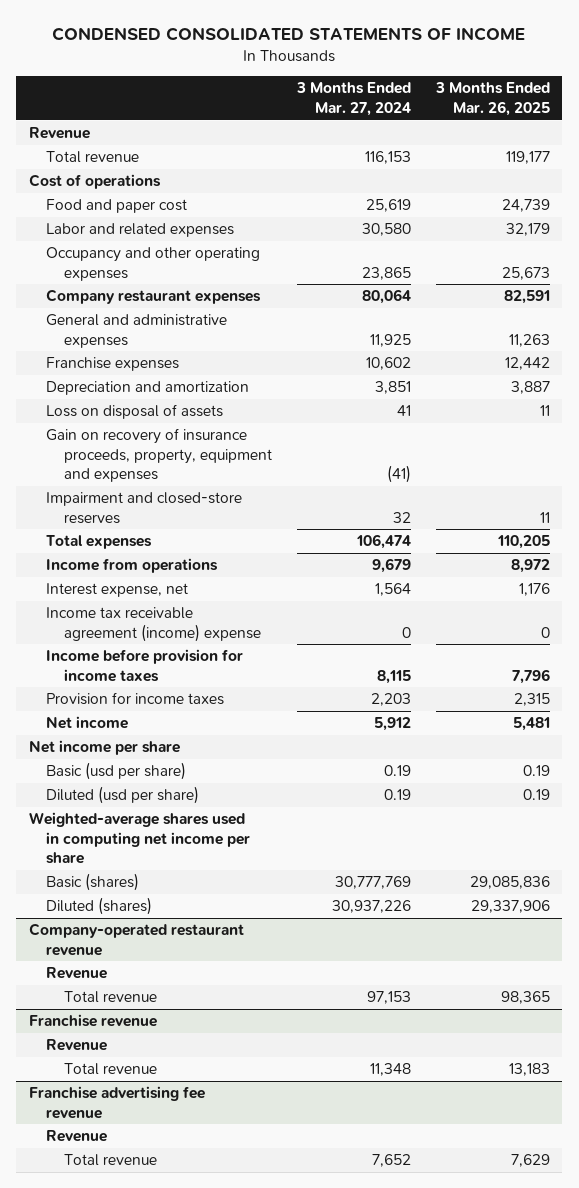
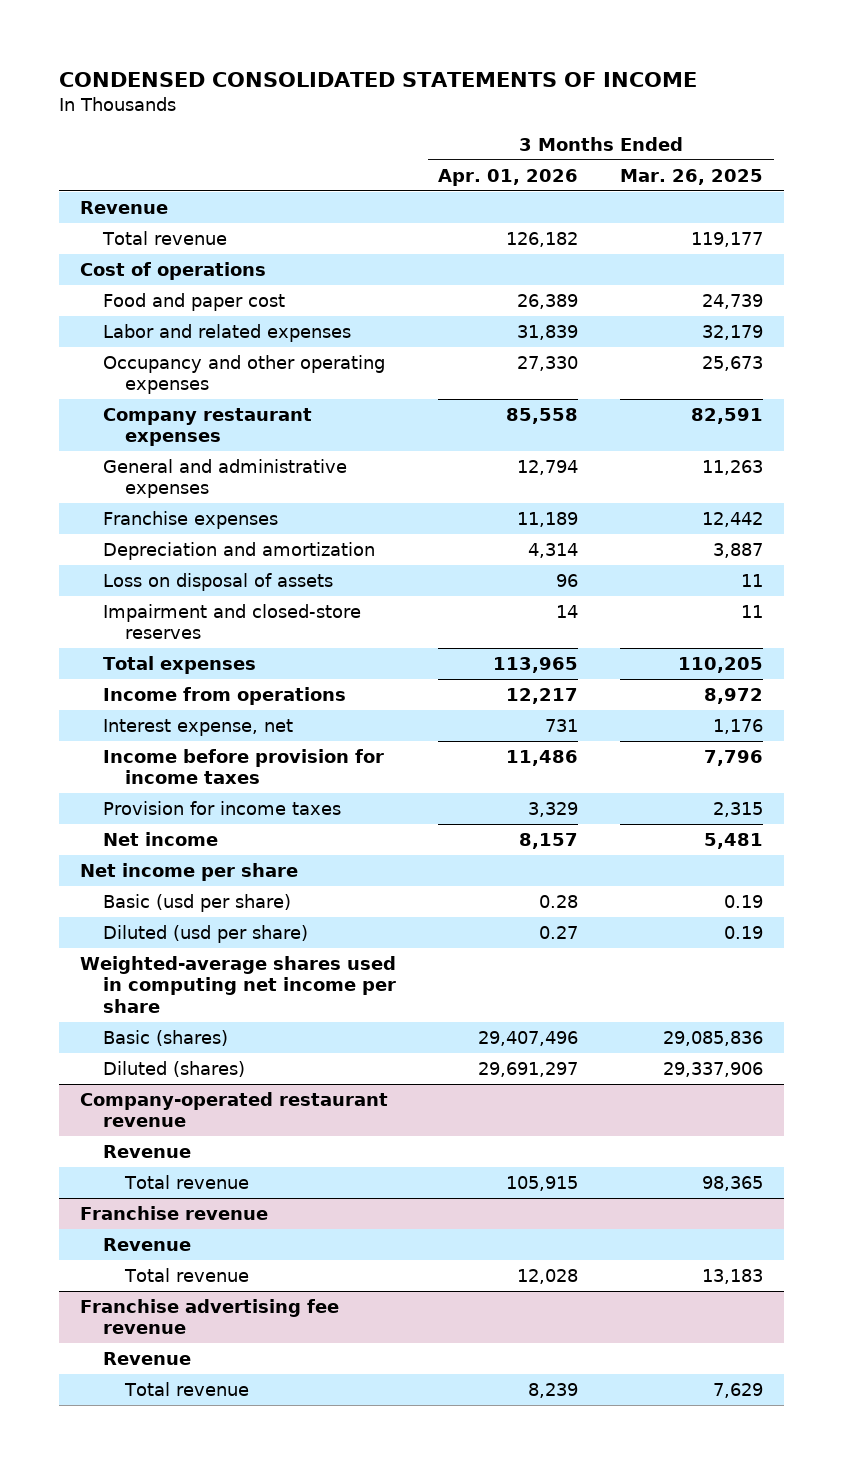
- | 3 Months Ended Mar. 27, 2024 | 3 Months Ended Mar. 26, 2025
+ | 3 Months Ended Apr. 01, 2026 | 3 Months Ended Mar. 26, 2025
- Gain on recovery of insurance proceeds, property, equipment and expenses | (41) |
- Income tax receivable agreement (income) expense | 0 | 0

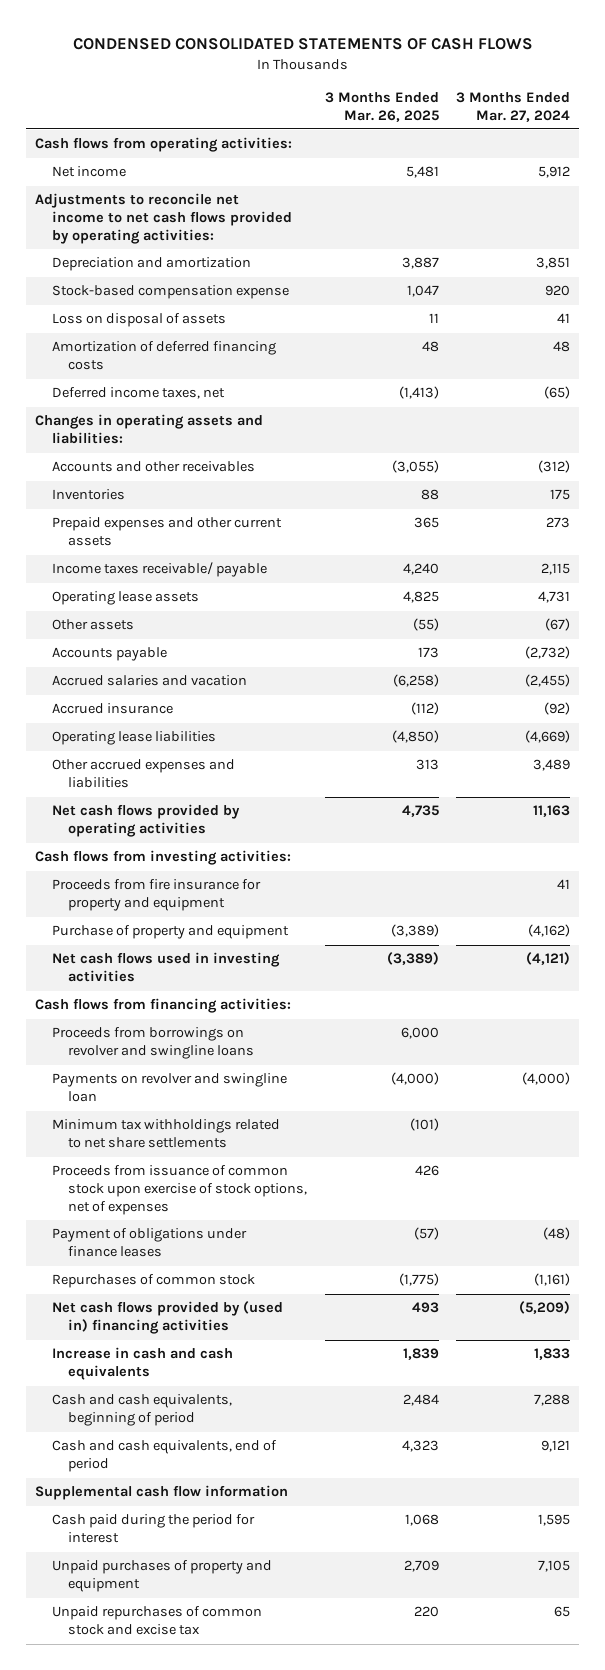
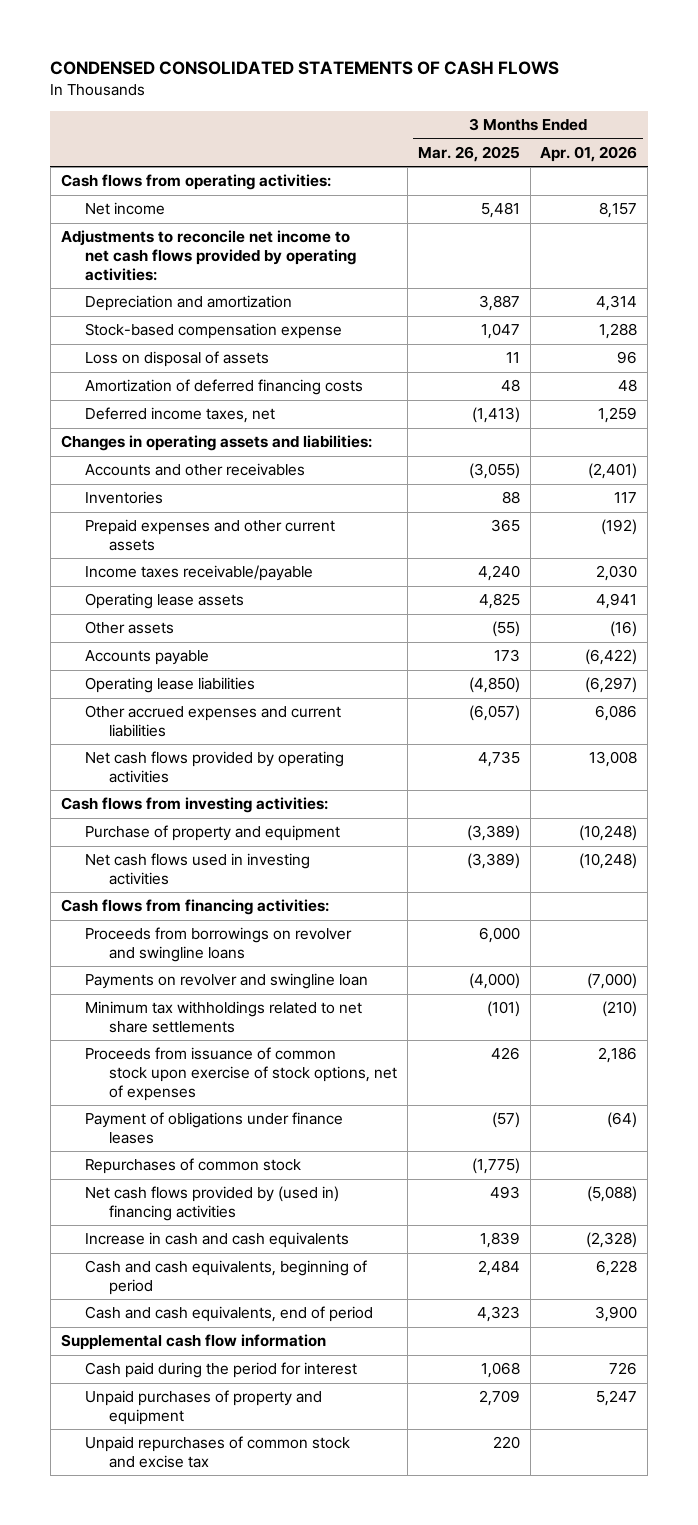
- | 3 Months Ended Mar. 26, 2025 | 3 Months Ended Mar. 27, 2024
+ | 3 Months Ended Mar. 26, 2025 | 3 Months Ended Apr. 01, 2026
- Income taxes receivable/ payable | 4,240 | 2,115
+ Income taxes receivable/payable | 4,240 | 2,030
- Accrued salaries and vacation | (6,258) | (2,455)
- Accrued insurance | (112) | (92)
- Other accrued expenses and liabilities | 313 | 3,489
+ Other accrued expenses and current liabilities | (6,057) | 6,086
- Proceeds from fire insurance for property and equipment | | 41

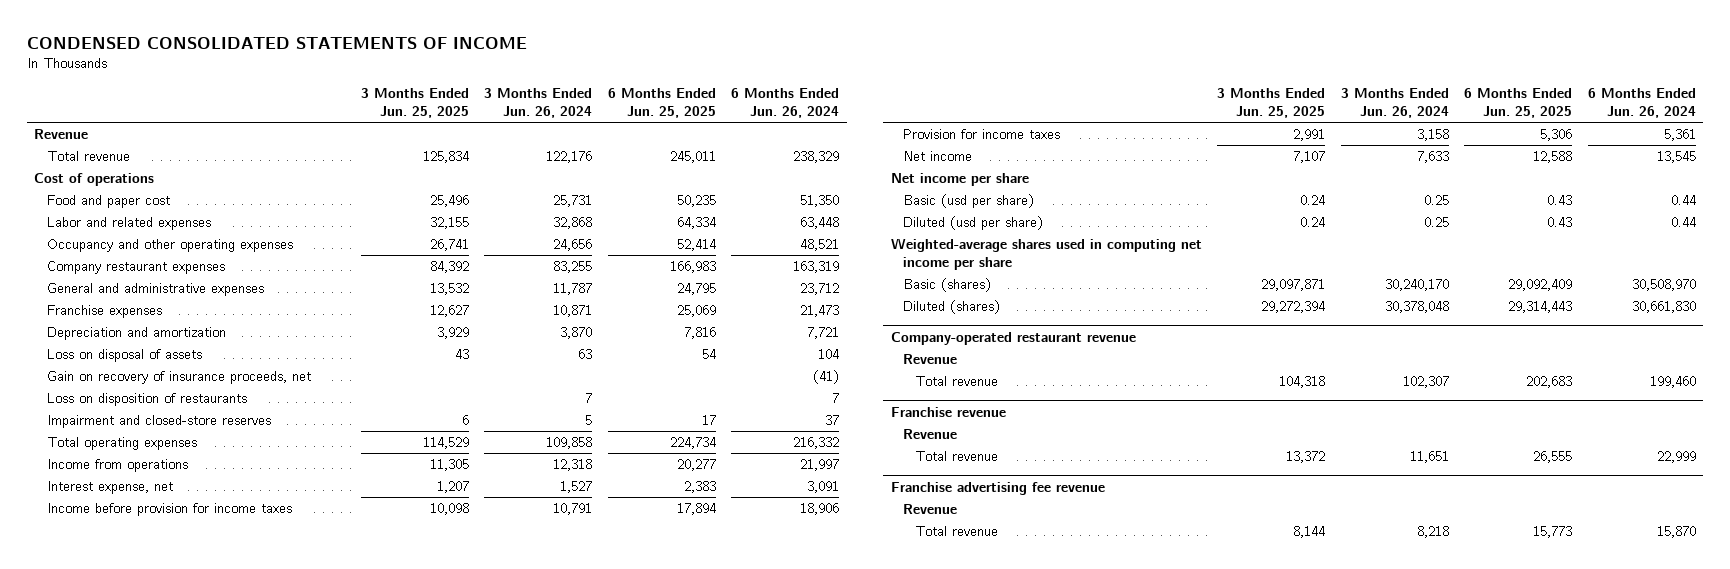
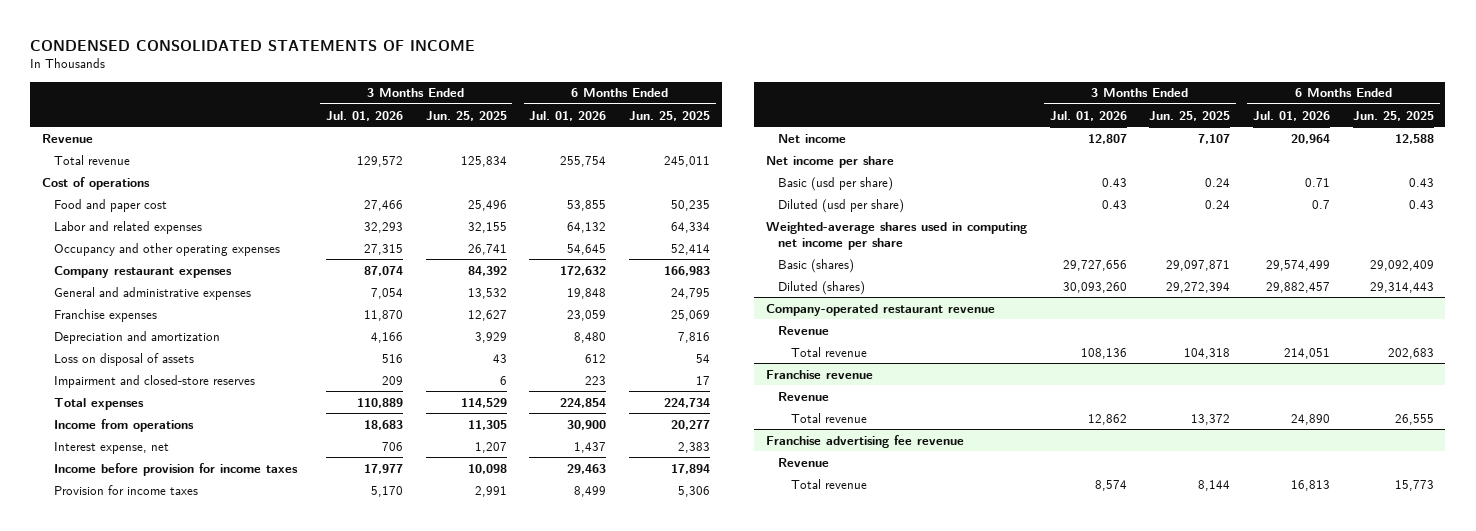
- | 3 Months Ended Jun. 25, 2025 | 3 Months Ended Jun. 26, 2024 | 6 Months Ended Jun. 25, 2025 | 6 Months Ended Jun. 26, 2024
+ | 3 Months Ended Jul. 01, 2026 | 3 Months Ended Jun. 25, 2025 | 6 Months Ended Jul. 01, 2026 | 6 Months Ended Jun. 25, 2025
- Gain on recovery of insurance proceeds, net | | | | (41)
- Loss on disposition of restaurants | | 7 | | 7
- Total operating expenses | 114,529 | 109,858 | 224,734 | 216,332
+ Total expenses | 110,889 | 114,529 | 224,854 | 224,734

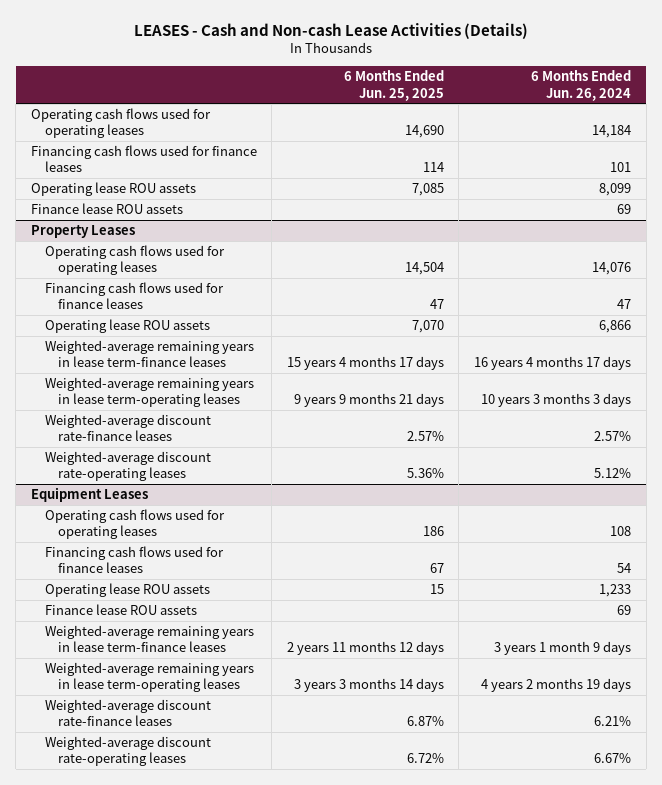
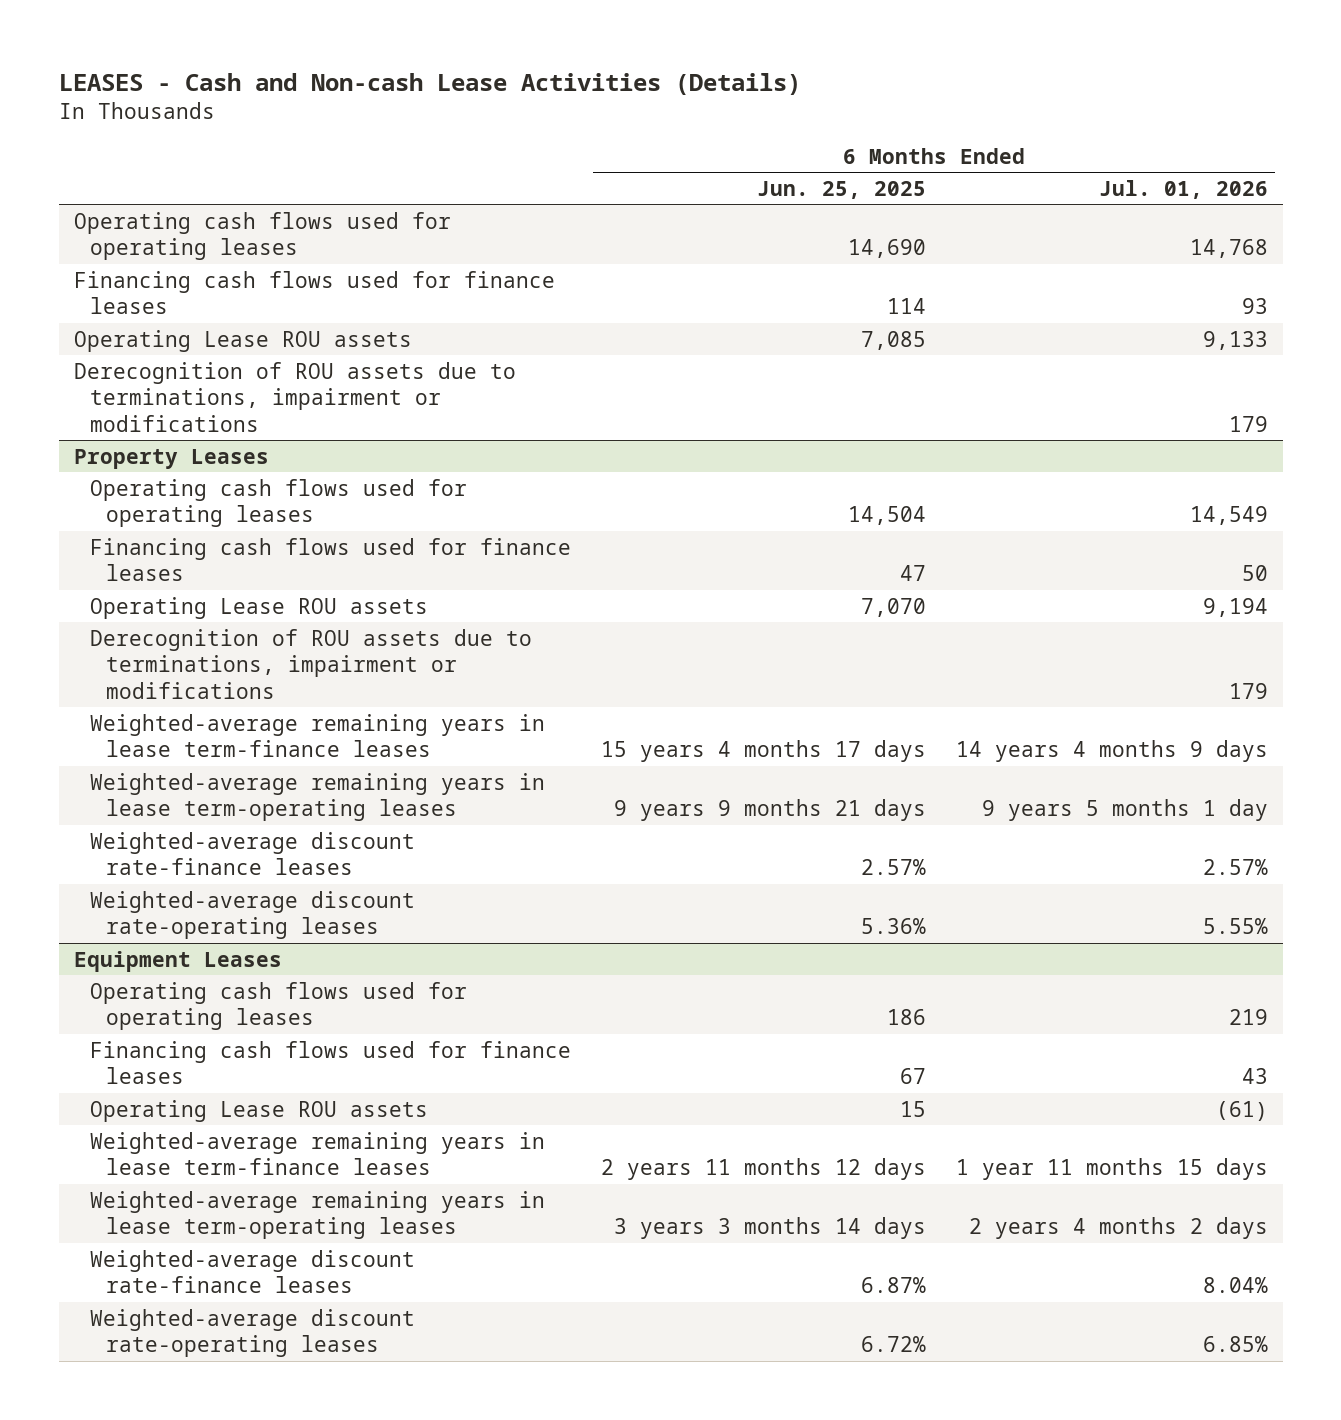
- | 6 Months Ended Jun. 25, 2025 | 6 Months Ended Jun. 26, 2024
+ | 6 Months Ended Jun. 25, 2025 | 6 Months Ended Jul. 01, 2026
- Operating lease ROU assets | 7,085 | 8,099
- Finance lease ROU assets | | 69
+ Operating Lease ROU assets | 7,085 | 9,133
+ Derecognition of ROU assets due to terminations, impairment or modifications | | 179
@ Property Leases
- Operating lease ROU assets | 7,070 | 6,866
+ Operating Lease ROU assets | 7,070 | 9,194
+ Derecognition of ROU assets due to terminations, impairment or modifications | | 179
@ Equipment Leases
- Operating lease ROU assets | 15 | 1,233
- Finance lease ROU assets | | 69
+ Operating Lease ROU assets | 15 | (61)

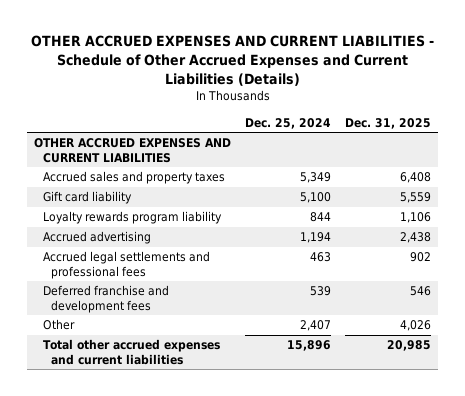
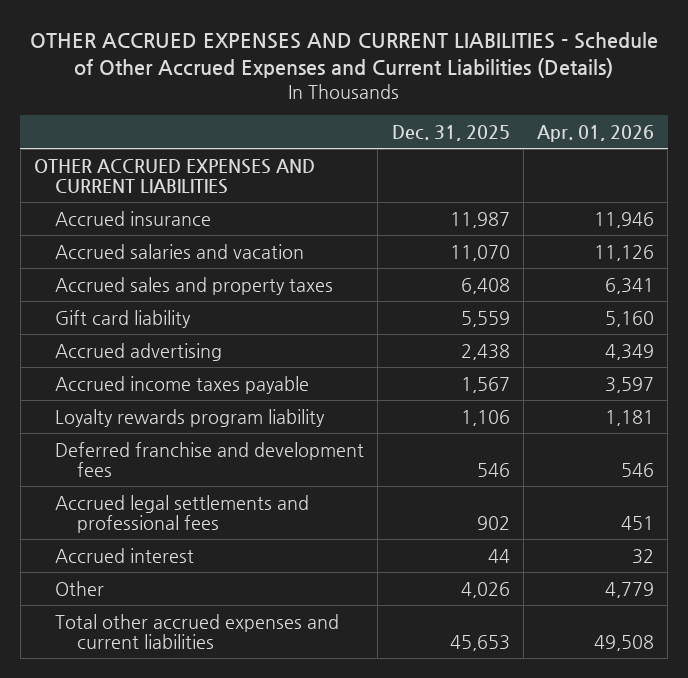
- | Dec. 25, 2024 | Dec. 31, 2025
+ | Dec. 31, 2025 | Apr. 01, 2026
+ Accrued insurance | 11,987 | 11,946
+ Accrued salaries and vacation | 11,070 | 11,126
+ Accrued income taxes payable | 1,567 | 3,597
moved down: Loyalty rewards program liability | 1,106 | 1,181
moved down: Accrued legal settlements and professional fees | 902 | 451
+ Accrued interest | 44 | 32
- Total other accrued expenses and current liabilities | 15,896 | 20,985
+ Total other accrued expenses and current liabilities | 45,653 | 49,508

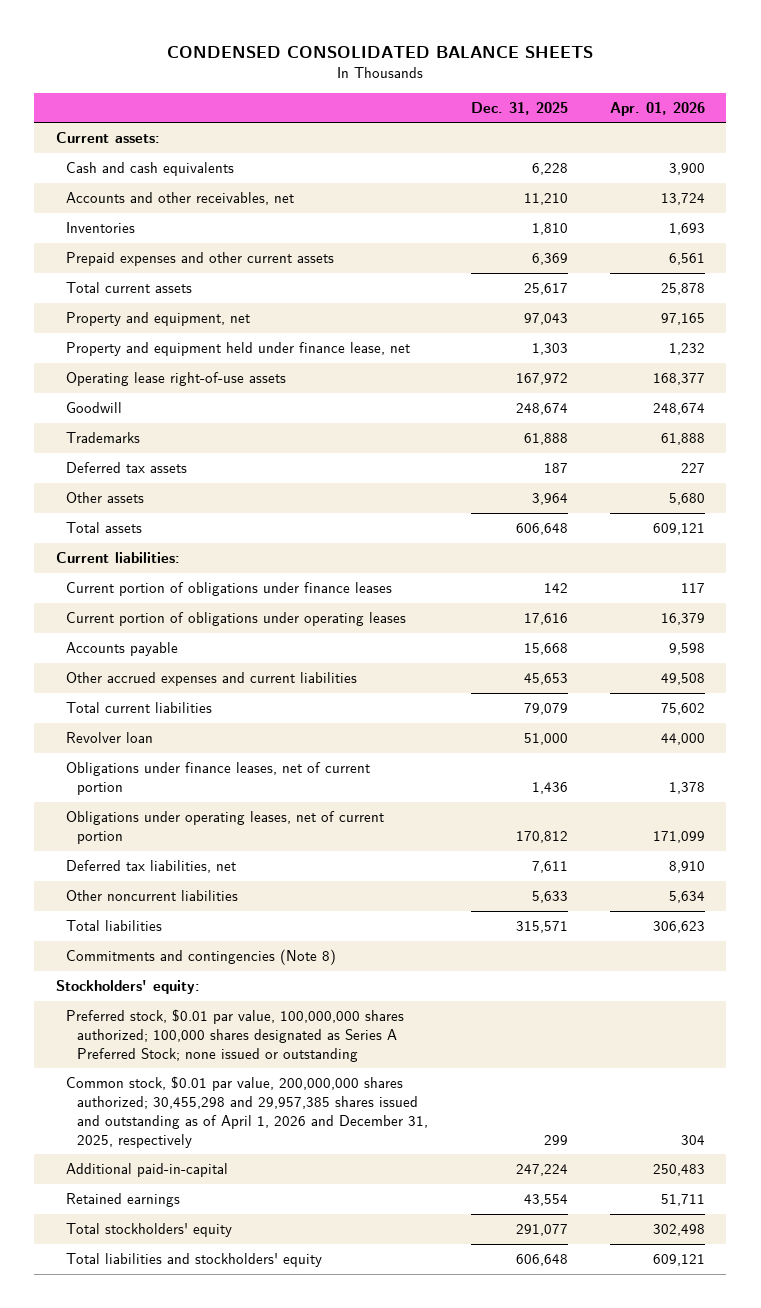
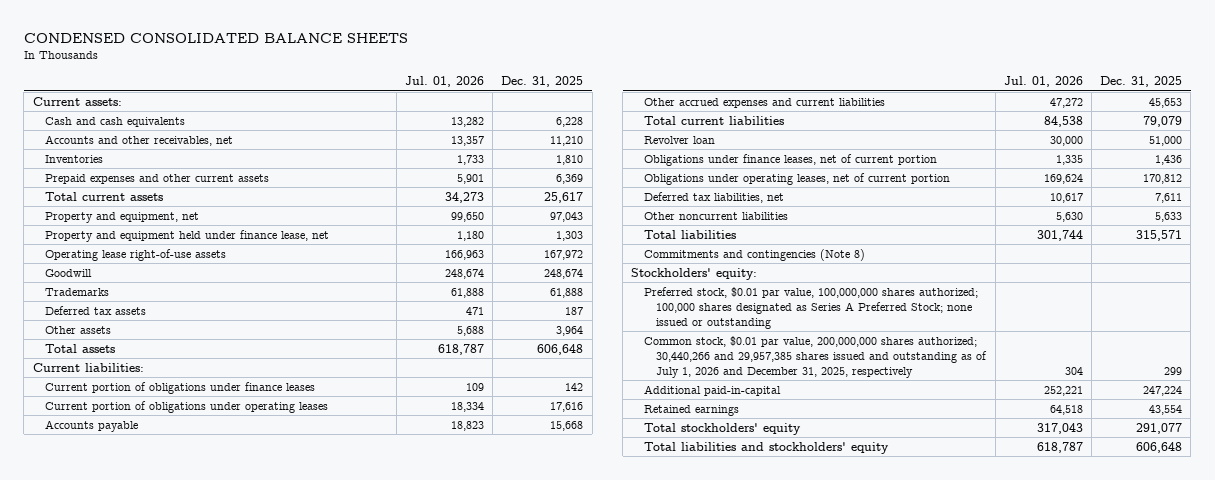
- | Dec. 31, 2025 | Apr. 01, 2026
+ | Jul. 01, 2026 | Dec. 31, 2025
- Common stock, $0.01 par value, 200,000,000 shares authorized; 30,455,298 and 29,957,385 shares issued and outstanding as of April 1, 2026 and December 31, 2025, respectively | 299 | 304
+ Common stock, $0.01 par value, 200,000,000 shares authorized; 30,440,266 and 29,957,385 shares issued and outstanding as of July 1, 2026 and December 31, 2025, respectively | 304 | 299

